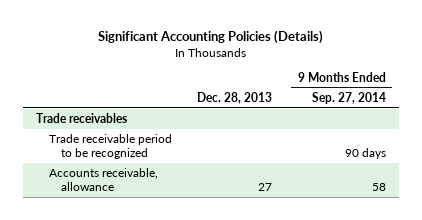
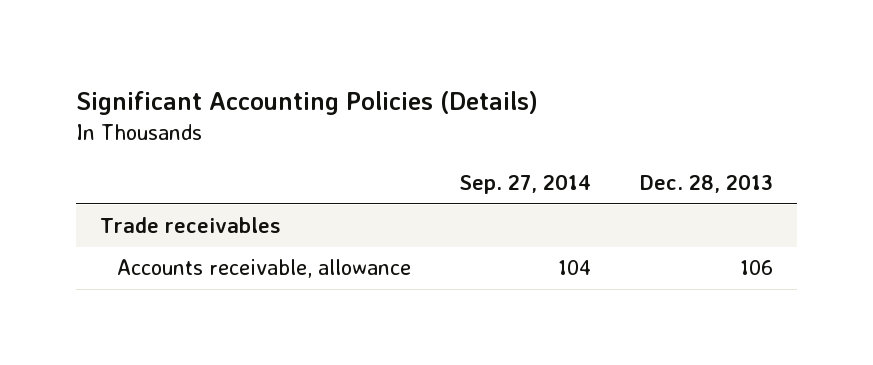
- | Dec. 28, 2013 | 9 Months Ended Sep. 27, 2014
+ | Sep. 27, 2014 | Dec. 28, 2013
- Trade receivable period to be recognized | | 90 days
- Accounts receivable, allowance | 27 | 58
+ Accounts receivable, allowance | 104 | 106

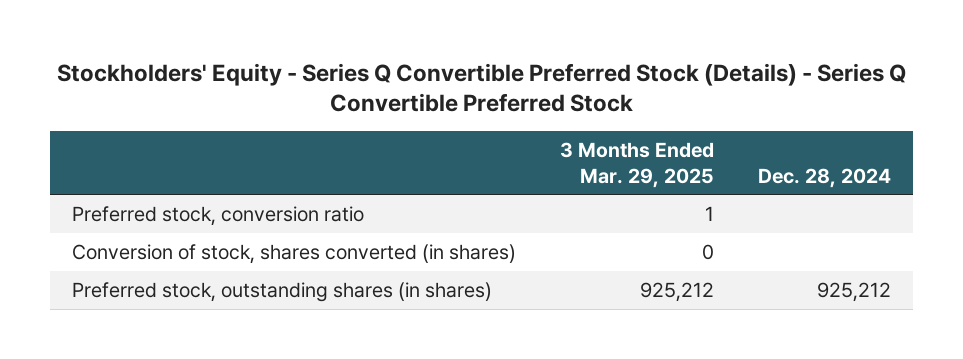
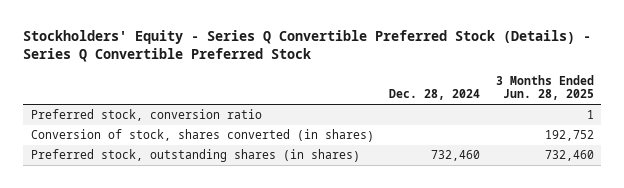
- | 3 Months Ended Mar. 29, 2025 | Dec. 28, 2024
+ | Dec. 28, 2024 | 3 Months Ended Jun. 28, 2025
- Preferred stock, outstanding shares (in shares) | 925,212 | 925,212
+ Preferred stock, outstanding shares (in shares) | 732,460 | 732,460

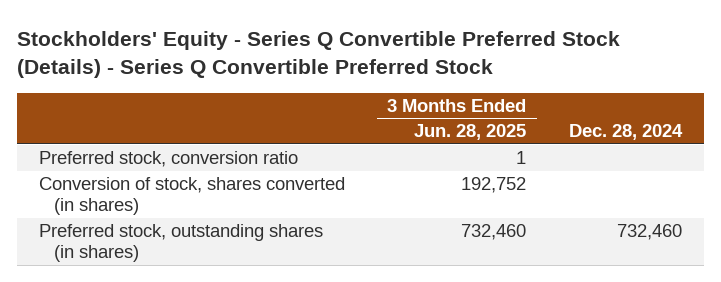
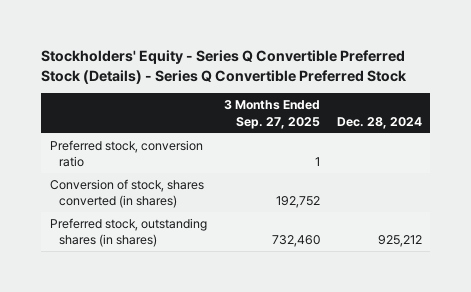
- | 3 Months Ended Jun. 28, 2025 | Dec. 28, 2024
+ | 3 Months Ended Sep. 27, 2025 | Dec. 28, 2024
- Preferred stock, outstanding shares (in shares) | 732,460 | 732,460
+ Preferred stock, outstanding shares (in shares) | 732,460 | 925,212

